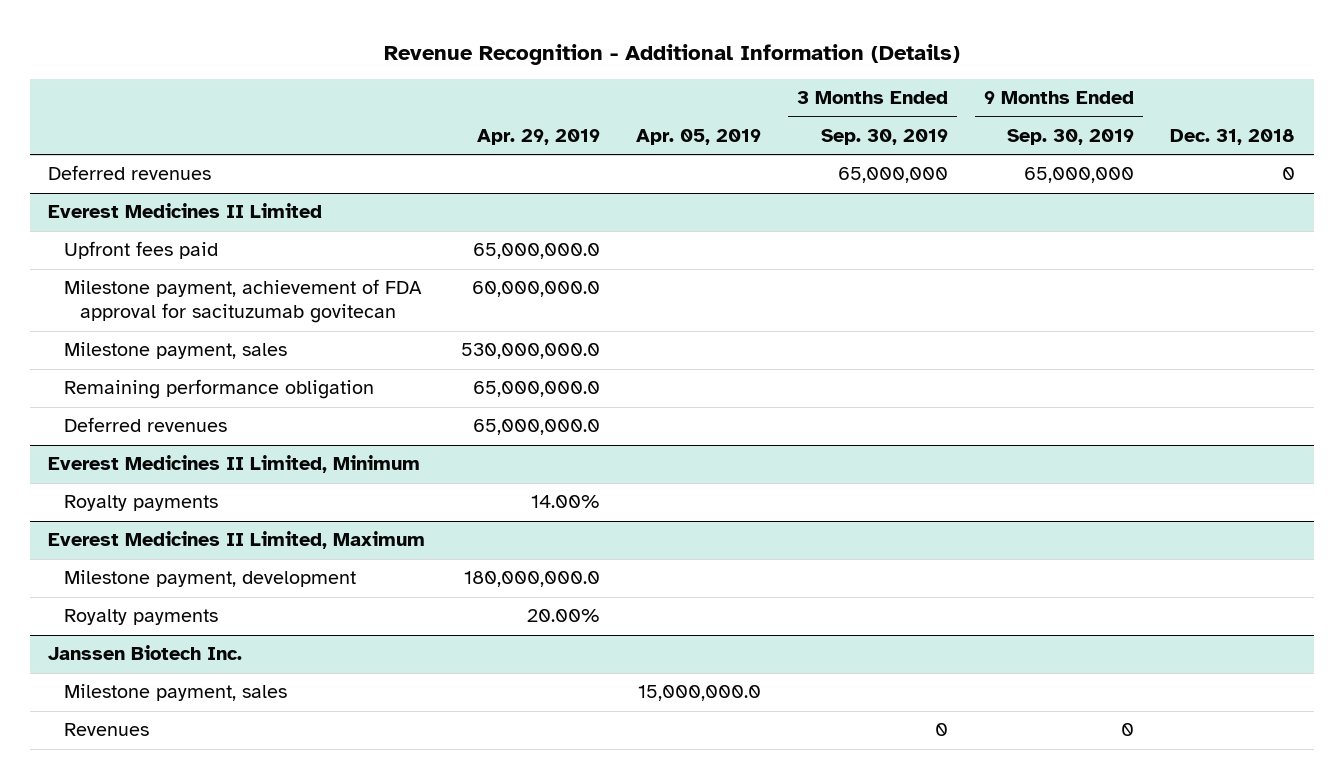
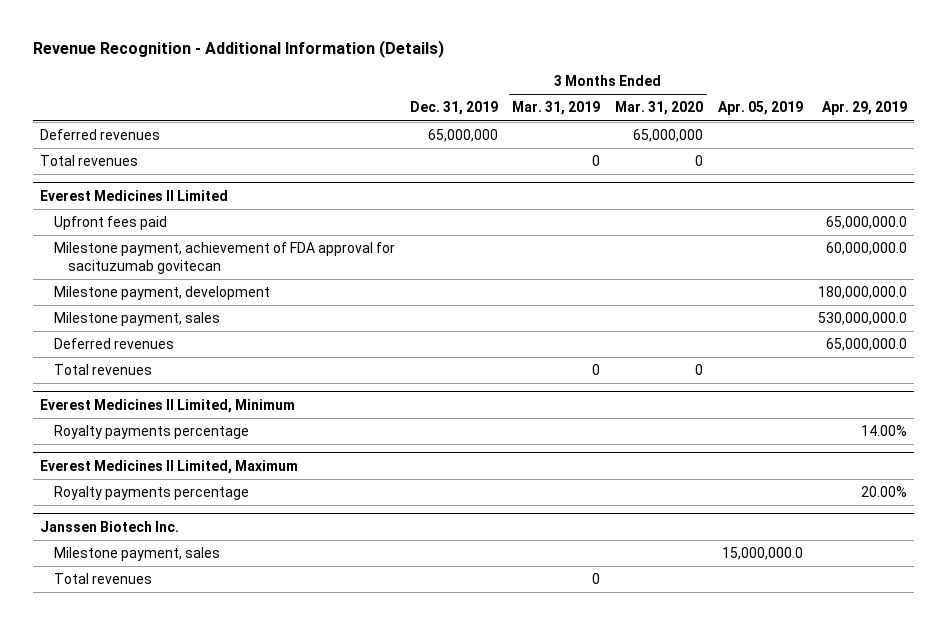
- | Apr. 29, 2019 | Apr. 05, 2019 | 3 Months Ended Sep. 30, 2019 | 9 Months Ended Sep. 30, 2019 | Dec. 31, 2018
+ | Dec. 31, 2019 | 3 Months Ended Mar. 31, 2019 | 3 Months Ended Mar. 31, 2020 | Apr. 05, 2019 | Apr. 29, 2019
+ Total revenues | | 0 | 0 | |
@ Everest Medicines II Limited
+ Milestone payment, development | | | | | 180,000,000.0
- Remaining performance obligation | 65,000,000.0 | | | |
+ Total revenues | | 0 | 0 | |
@ Everest Medicines II Limited, Minimum
- Royalty payments | 14.00% | | | |
+ Royalty payments percentage | | | | | 14.00%
@ Everest Medicines II Limited, Maximum
- Milestone payment, development | 180,000,000.0 | | | |
- Royalty payments | 20.00% | | | |
+ Royalty payments percentage | | | | | 20.00%
@ Janssen Biotech Inc.
- Revenues | | | 0 | 0 |
+ Total revenues | | 0 | | |

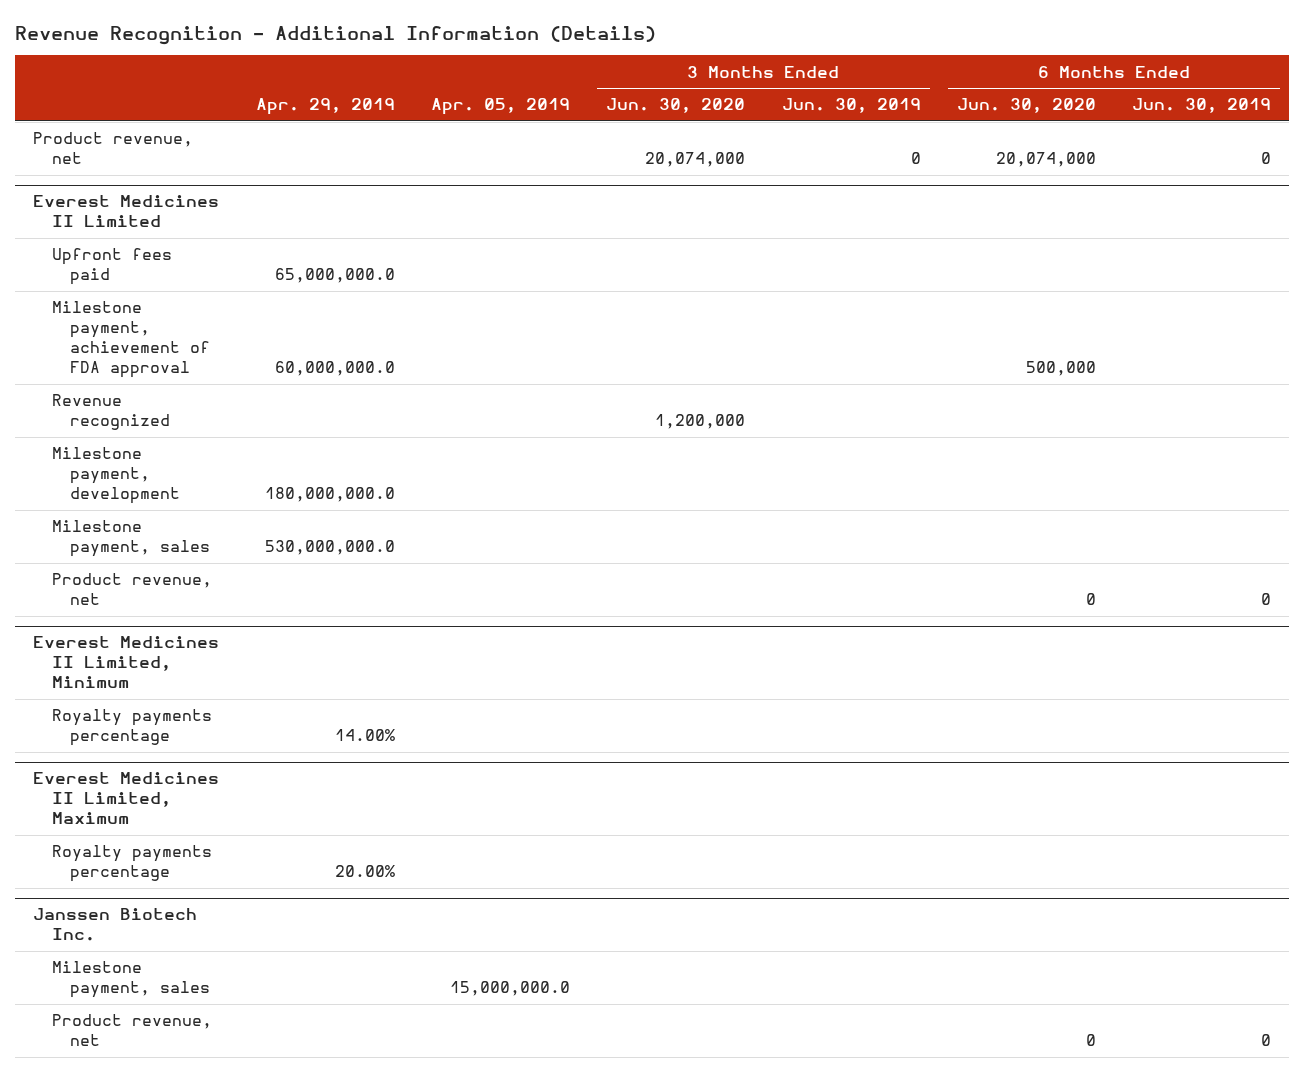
- | Dec. 31, 2019 | 3 Months Ended Mar. 31, 2019 | 3 Months Ended Mar. 31, 2020 | Apr. 05, 2019 | Apr. 29, 2019
+ | Apr. 29, 2019 | Apr. 05, 2019 | 3 Months Ended Jun. 30, 2020 | 3 Months Ended Jun. 30, 2019 | 6 Months Ended Jun. 30, 2020 | 6 Months Ended Jun. 30, 2019
- Deferred revenues | 65,000,000 | | 65,000,000 | |
- Total revenues | | 0 | 0 | |
+ Product revenue, net | | | 20,074,000 | 0 | 20,074,000 | 0
@ Everest Medicines II Limited
- Milestone payment, achievement of FDA approval for sacituzumab govitecan | | | | | 60,000,000.0
+ Milestone payment, achievement of FDA approval | 60,000,000.0 | | | | 500,000 |
+ Revenue recognized | | | 1,200,000 | | |
- Deferred revenues | | | | | 65,000,000.0
- Total revenues | | 0 | 0 | |
+ Product revenue, net | | | | | 0 | 0
@ Janssen Biotech Inc.
- Total revenues | | 0 | | |
+ Product revenue, net | | | | | 0 | 0

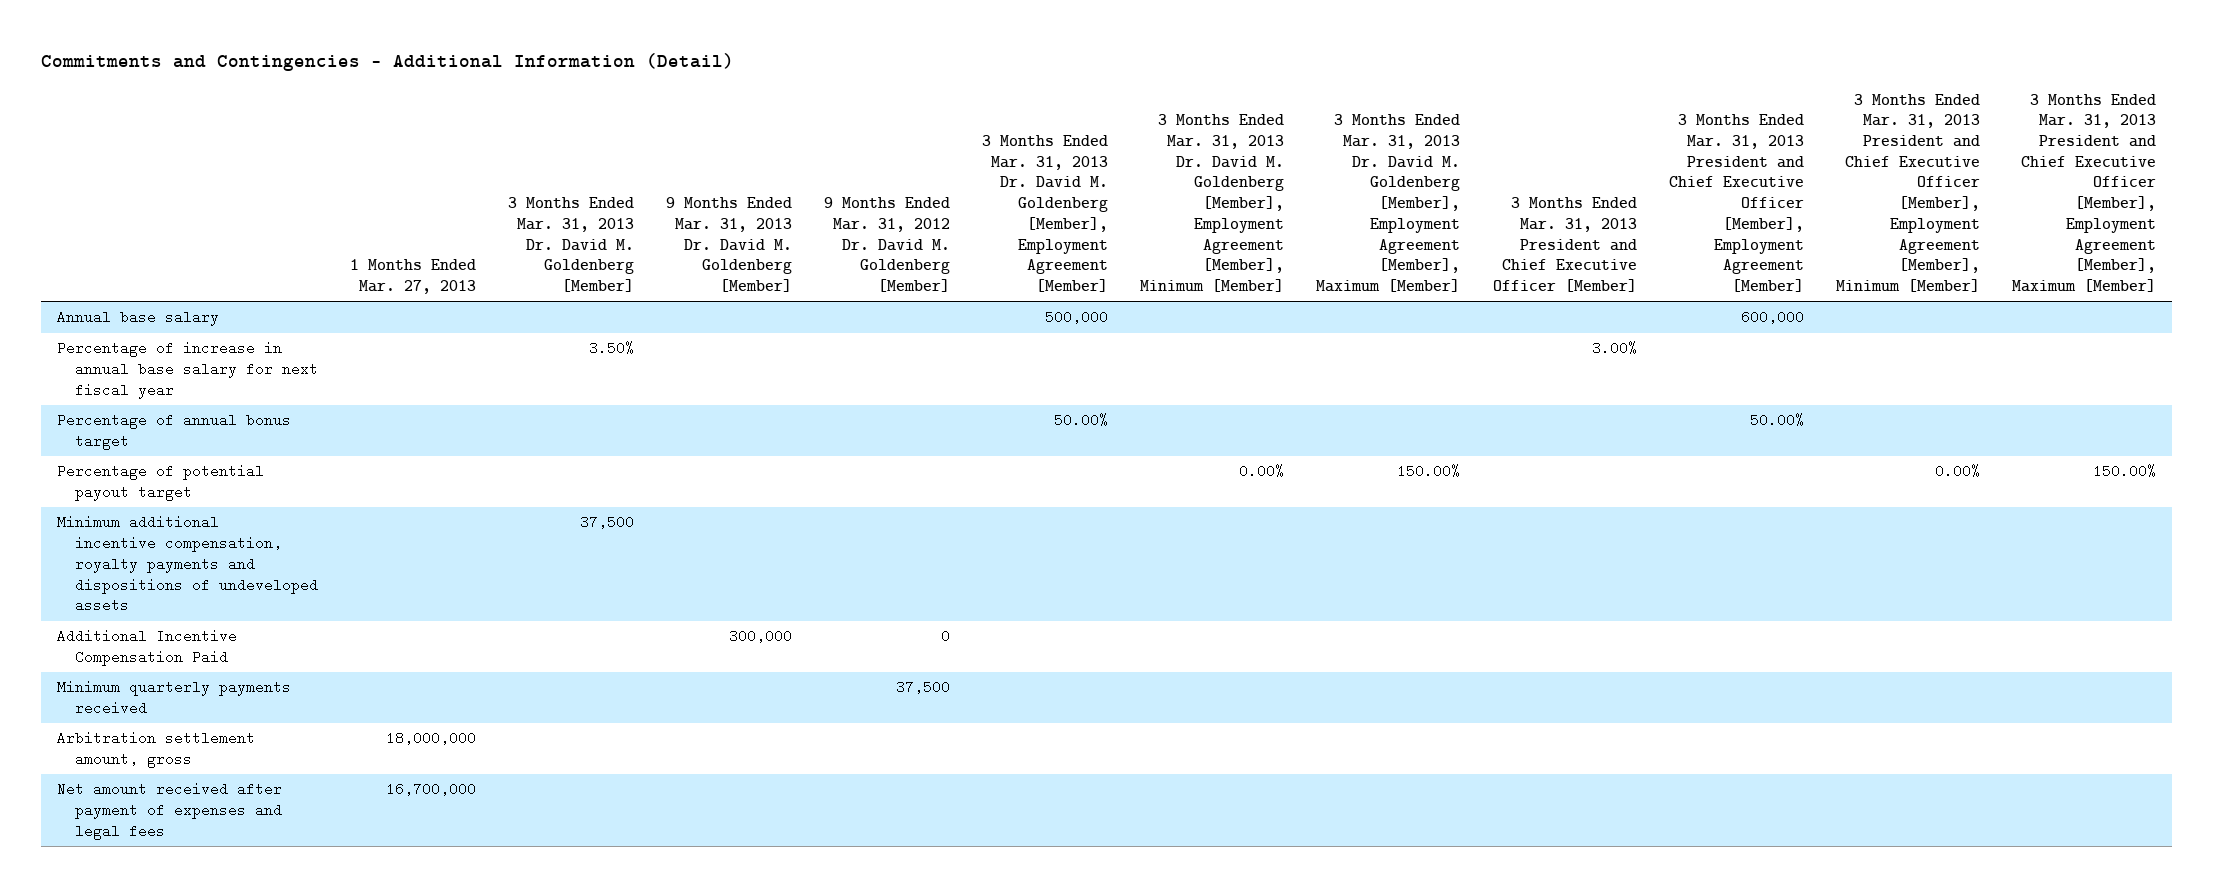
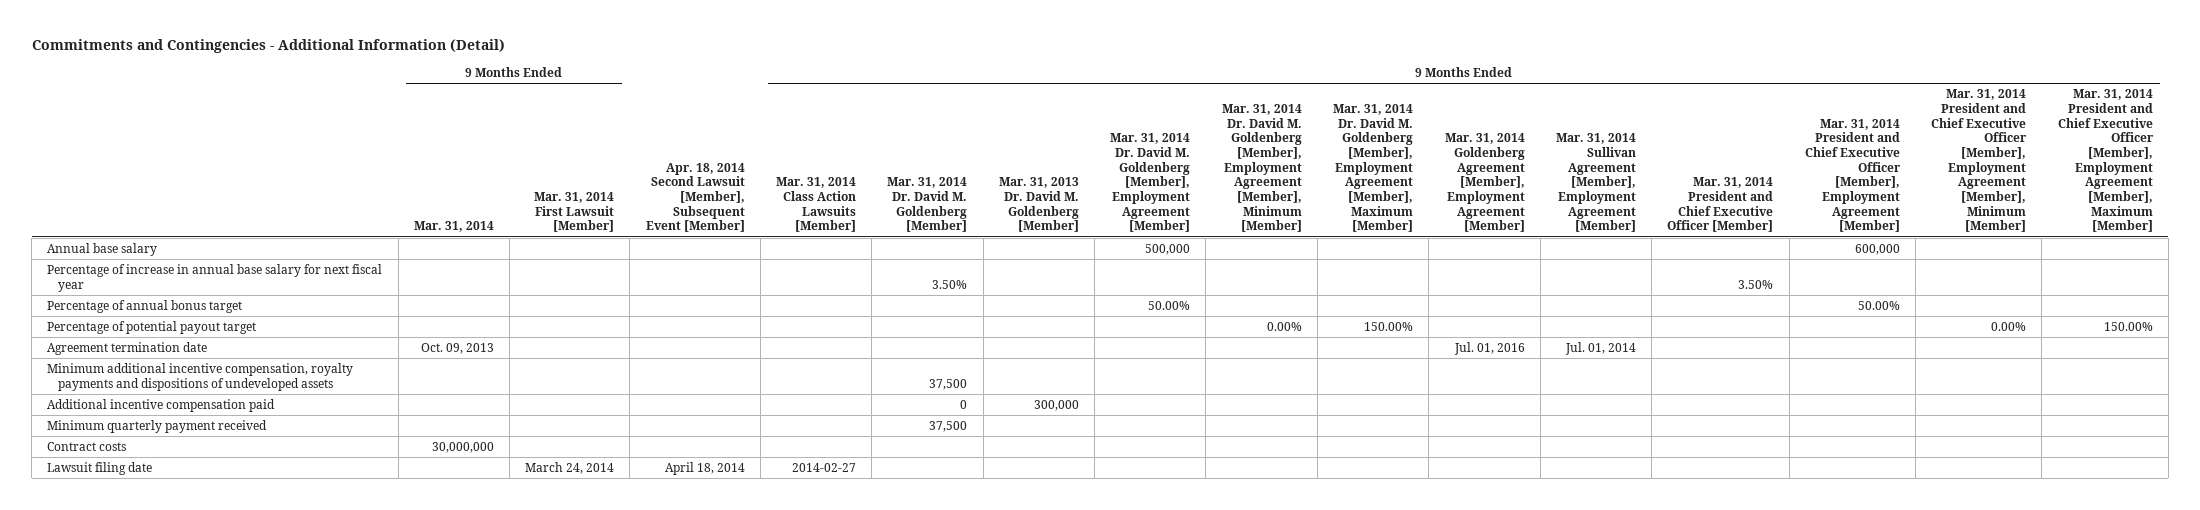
- | 1 Months Ended Mar. 27, 2013 | 3 Months Ended Mar. 31, 2013 Dr. David M. Goldenberg [Member] | 9 Months Ended Mar. 31, 2013 Dr. David M. Goldenberg [Member] | 9 Months Ended Mar. 31, 2012 Dr. David M. Goldenberg [Member] | 3 Months Ended Mar. 31, 2013 Dr. David M. Goldenberg [Member], Employment Agreement [Member] | 3 Months Ended Mar. 31, 2013 Dr. David M. Goldenberg [Member], Employment Agreement [Member], Minimum [Member] | 3 Months Ended Mar. 31, 2013 Dr. David M. Goldenberg [Member], Employment Agreement [Member], Maximum [Member] | 3 Months Ended Mar. 31, 2013 President and Chief Executive Officer [Member] | 3 Months Ended Mar. 31, 2013 President and Chief Executive Officer [Member], Employment Agreement [Member] | 3 Months Ended Mar. 31, 2013 President and Chief Executive Officer [Member], Employment Agreement [Member], Minimum [Member] | 3 Months Ended Mar. 31, 2013 President and Chief Executive Officer [Member], Employment Agreement [Member], Maximum [Member]
+ | 9 Months Ended Mar. 31, 2014 | 9 Months Ended Mar. 31, 2014 First Lawsuit [Member] | Apr. 18, 2014 Second Lawsuit [Member], Subsequent Event [Member] | 9 Months Ended Mar. 31, 2014 Class Action Lawsuits [Member] | 9 Months Ended Mar. 31, 2014 Dr. David M. Goldenberg [Member] | 9 Months Ended Mar. 31, 2013 Dr. David M. Goldenberg [Member] | 9 Months Ended Mar. 31, 2014 Dr. David M. Goldenberg [Member], Employment Agreement [Member] | 9 Months Ended Mar. 31, 2014 Dr. David M. Goldenberg [Member], Employment Agreement [Member], Minimum [Member] | 9 Months Ended Mar. 31, 2014 Dr. David M. Goldenberg [Member], Employment Agreement [Member], Maximum [Member] | 9 Months Ended Mar. 31, 2014 Goldenberg Agreement [Member], Employment Agreement [Member] | 9 Months Ended Mar. 31, 2014 Sullivan Agreement [Member], Employment Agreement [Member] | 9 Months Ended Mar. 31, 2014 President and Chief Executive Officer [Member] | 9 Months Ended Mar. 31, 2014 President and Chief Executive Officer [Member], Employment Agreement [Member] | 9 Months Ended Mar. 31, 2014 President and Chief Executive Officer [Member], Employment Agreement [Member], Minimum [Member] | 9 Months Ended Mar. 31, 2014 President and Chief Executive Officer [Member], Employment Agreement [Member], Maximum [Member]
+ Agreement termination date | Oct. 09, 2013 | | | | | | | | | Jul. 01, 2016 | Jul. 01, 2014 | | | |
- Additional Incentive Compensation Paid | | | 300,000 | 0 | | | | | | |
- Minimum quarterly payments received | | | | 37,500 | | | | | | |
- Arbitration settlement amount, gross | 18,000,000 | | | | | | | | | |
- Net amount received after payment of expenses and legal fees | 16,700,000 | | | | | | | | | |
+ Additional incentive compensation paid | | | | | 0 | 300,000 | | | | | | | | |
+ Minimum quarterly payment received | | | | | 37,500 | | | | | | | | | |
+ Contract costs | 30,000,000 | | | | | | | | | | | | | |
+ Lawsuit filing date | | March 24, 2014 | April 18, 2014 | 2014-02-27 | | | | | | | | | | |

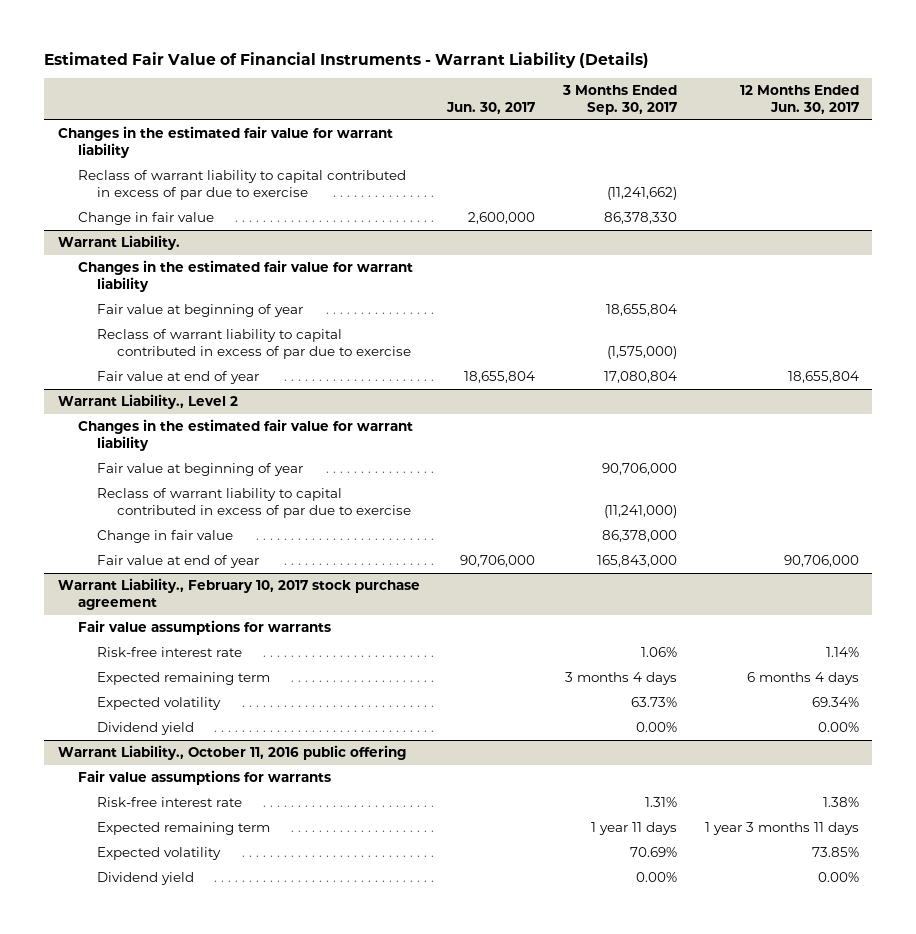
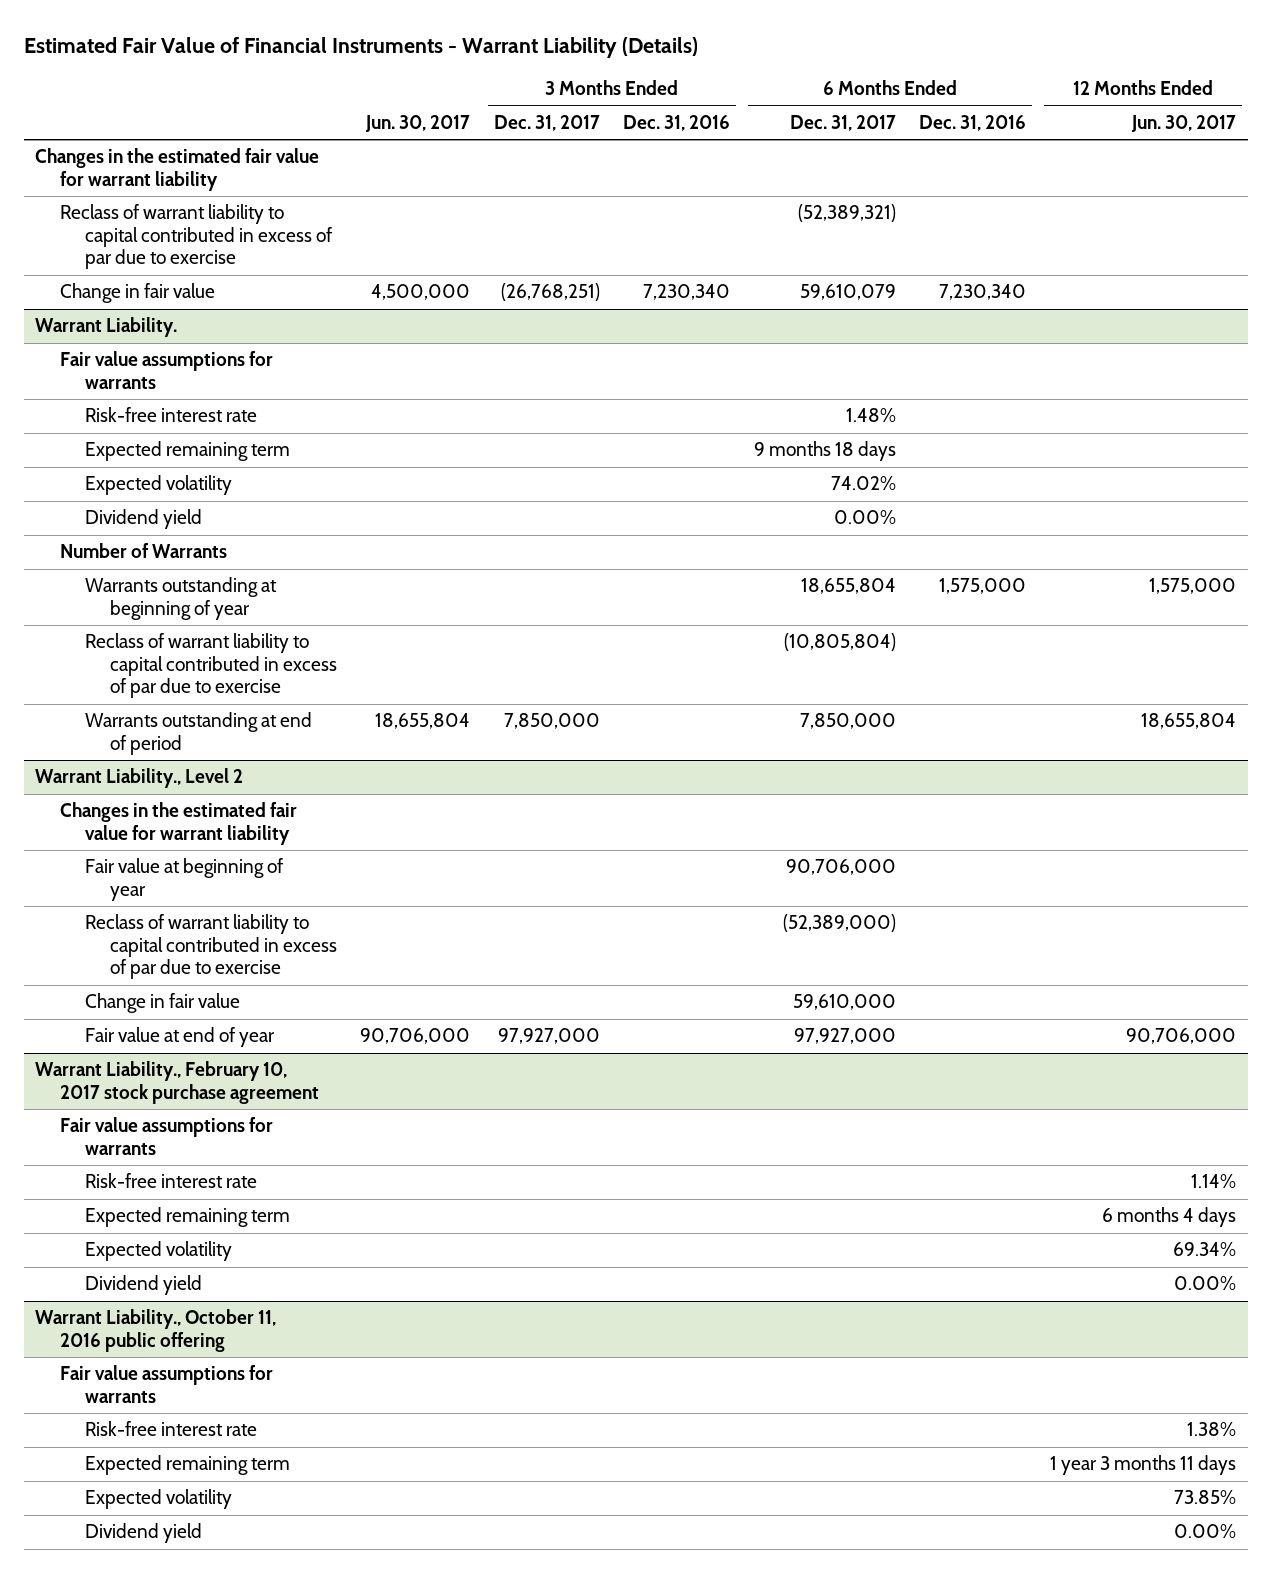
- | Jun. 30, 2017 | 3 Months Ended Sep. 30, 2017 | 12 Months Ended Jun. 30, 2017
+ | Jun. 30, 2017 | 3 Months Ended Dec. 31, 2017 | 3 Months Ended Dec. 31, 2016 | 6 Months Ended Dec. 31, 2017 | 6 Months Ended Dec. 31, 2016 | 12 Months Ended Jun. 30, 2017
- Change in fair value | 2,600,000 | 86,378,330 |
+ Change in fair value | 4,500,000 | (26,768,251) | 7,230,340 | 59,610,079 | 7,230,340 |
@ Warrant Liability.
- Changes in the estimated fair value for warrant liability
- Fair value at beginning of year | | 18,655,804 |
+ Fair value assumptions for warrants
+ Risk-free interest rate | | | | 1.48% | |
+ Expected remaining term | | | | 9 months 18 days | |
+ Expected volatility | | | | 74.02% | |
+ Dividend yield | | | | 0.00% | |
+ Number of Warrants
+ Warrants outstanding at beginning of year | | | | 18,655,804 | 1,575,000 | 1,575,000
- Fair value at end of year | 18,655,804 | 17,080,804 | 18,655,804
+ Warrants outstanding at end of period | 18,655,804 | 7,850,000 | | 7,850,000 | | 18,655,804

